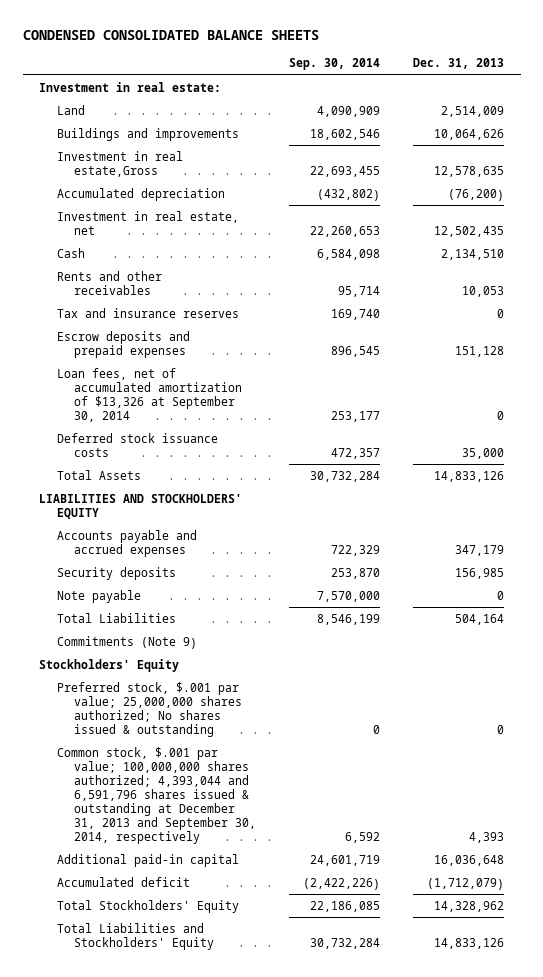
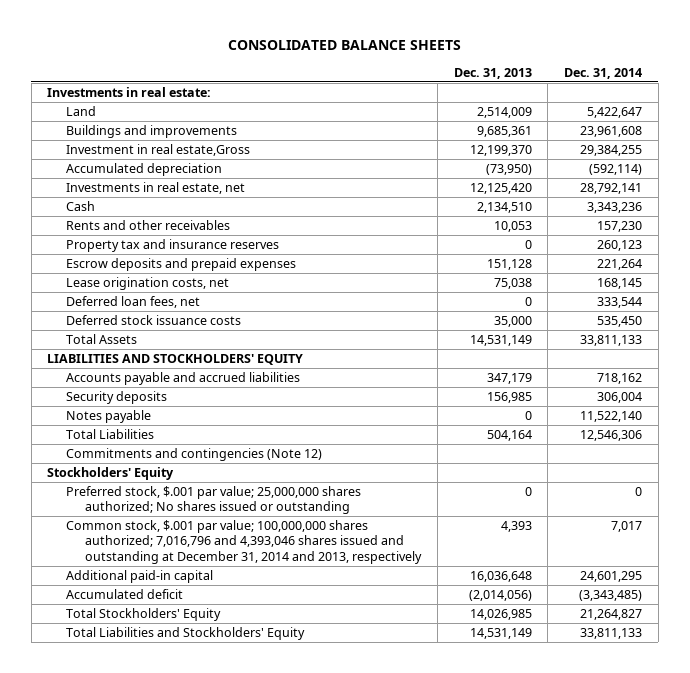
- CONDENSED CONSOLIDATED BALANCE SHEETS
+ CONSOLIDATED BALANCE SHEETS
- | Sep. 30, 2014 | Dec. 31, 2013
+ | Dec. 31, 2013 | Dec. 31, 2014
- Investment in real estate:
+ Investments in real estate:
- Buildings and improvements | 18,602,546 | 10,064,626
- Investment in real estate,Gross | 22,693,455 | 12,578,635
- Accumulated depreciation | (432,802) | (76,200)
- Investment in real estate, net | 22,260,653 | 12,502,435
+ Buildings and improvements | 9,685,361 | 23,961,608
+ Investment in real estate,Gross | 12,199,370 | 29,384,255
+ Accumulated depreciation | (73,950) | (592,114)
+ Investments in real estate, net | 12,125,420 | 28,792,141
- Tax and insurance reserves | 169,740 | 0
+ Property tax and insurance reserves | 0 | 260,123
- Loan fees, net of accumulated amortization of $13,326 at September 30, 2014 | 253,177 | 0
+ Lease origination costs, net | 75,038 | 168,145
+ Deferred loan fees, net | 0 | 333,544
- Total Assets | 30,732,284 | 14,833,126
+ Total Assets | 14,531,149 | 33,811,133
- Accounts payable and accrued expenses | 722,329 | 347,179
+ Accounts payable and accrued liabilities | 347,179 | 718,162
- Note payable | 7,570,000 | 0
+ Notes payable | 0 | 11,522,140
- Commitments (Note 9)
+ Commitments and contingencies (Note 12)
- Preferred stock, $.001 par value; 25,000,000 shares authorized; No shares issued & outstanding | 0 | 0
- Common stock, $.001 par value; 100,000,000 shares authorized; 4,393,044 and 6,591,796 shares issued & outstanding at December 31, 2013 and September 30, 2014, respectively | 6,592 | 4,393
+ Preferred stock, $.001 par value; 25,000,000 shares authorized; No shares issued or outstanding | 0 | 0
+ Common stock, $.001 par value; 100,000,000 shares authorized; 7,016,796 and 4,393,046 shares issued and outstanding at December 31, 2014 and 2013, respectively | 4,393 | 7,017
- Accumulated deficit | (2,422,226) | (1,712,079)
- Total Stockholders' Equity | 22,186,085 | 14,328,962
- Total Liabilities and Stockholders' Equity | 30,732,284 | 14,833,126
+ Accumulated deficit | (2,014,056) | (3,343,485)
+ Total Stockholders' Equity | 14,026,985 | 21,264,827
+ Total Liabilities and Stockholders' Equity | 14,531,149 | 33,811,133

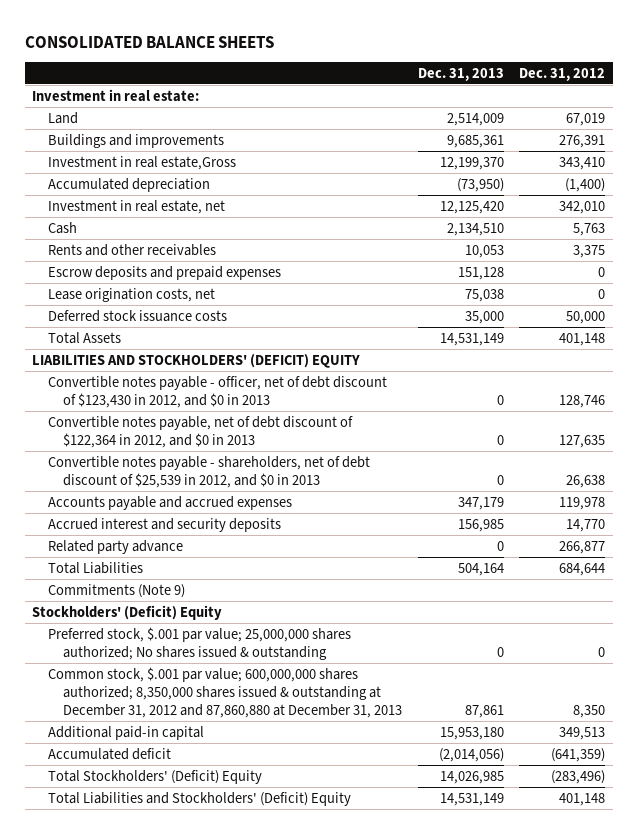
- | Dec. 31, 2013 | Dec. 31, 2014
+ | Dec. 31, 2013 | Dec. 31, 2012
- Investments in real estate:
+ Investment in real estate:
- Investments in real estate, net | 12,125,420 | 28,792,141
+ Investment in real estate, net | 12,125,420 | 342,010
- Property tax and insurance reserves | 0 | 260,123
- Deferred loan fees, net | 0 | 333,544
- LIABILITIES AND STOCKHOLDERS' EQUITY
- Accounts payable and accrued liabilities | 347,179 | 718,162
- Security deposits | 156,985 | 306,004
- Notes payable | 0 | 11,522,140
+ LIABILITIES AND STOCKHOLDERS' (DEFICIT) EQUITY
+ Convertible notes payable - officer, net of debt discount of $123,430 in 2012, and $0 in 2013 | 0 | 128,746
+ Convertible notes payable, net of debt discount of $122,364 in 2012, and $0 in 2013 | 0 | 127,635
+ Convertible notes payable - shareholders, net of debt discount of $25,539 in 2012, and $0 in 2013 | 0 | 26,638
+ Accounts payable and accrued expenses | 347,179 | 119,978
+ Accrued interest and security deposits | 156,985 | 14,770
+ Related party advance | 0 | 266,877
- Commitments and contingencies (Note 12)
- Stockholders' Equity
- Preferred stock, $.001 par value; 25,000,000 shares authorized; No shares issued or outstanding | 0 | 0
- Common stock, $.001 par value; 100,000,000 shares authorized; 7,016,796 and 4,393,046 shares issued and outstanding at December 31, 2014 and 2013, respectively | 4,393 | 7,017
- Additional paid-in capital | 16,036,648 | 24,601,295
+ Commitments (Note 9)
+ Stockholders' (Deficit) Equity
+ Preferred stock, $.001 par value; 25,000,000 shares authorized; No shares issued & outstanding | 0 | 0
+ Common stock, $.001 par value; 600,000,000 shares authorized; 8,350,000 shares issued & outstanding at December 31, 2012 and 87,860,880 at December 31, 2013 | 87,861 | 8,350
+ Additional paid-in capital | 15,953,180 | 349,513
- Total Stockholders' Equity | 14,026,985 | 21,264,827
- Total Liabilities and Stockholders' Equity | 14,531,149 | 33,811,133
+ Total Stockholders' (Deficit) Equity | 14,026,985 | (283,496)
+ Total Liabilities and Stockholders' (Deficit) Equity | 14,531,149 | 401,148

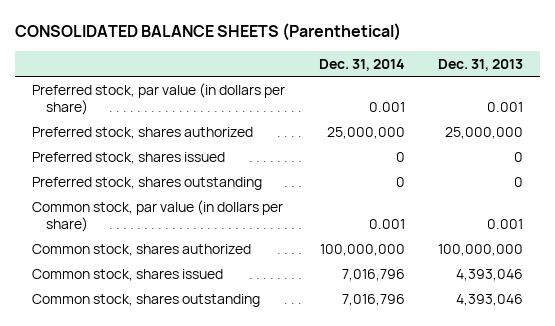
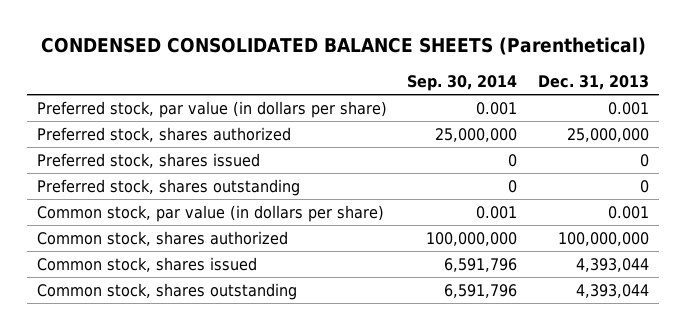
- CONSOLIDATED BALANCE SHEETS (Parenthetical)
+ CONDENSED CONSOLIDATED BALANCE SHEETS (Parenthetical)
- | Dec. 31, 2014 | Dec. 31, 2013
+ | Sep. 30, 2014 | Dec. 31, 2013
- Common stock, shares issued | 7,016,796 | 4,393,046
- Common stock, shares outstanding | 7,016,796 | 4,393,046
+ Common stock, shares issued | 6,591,796 | 4,393,044
+ Common stock, shares outstanding | 6,591,796 | 4,393,044

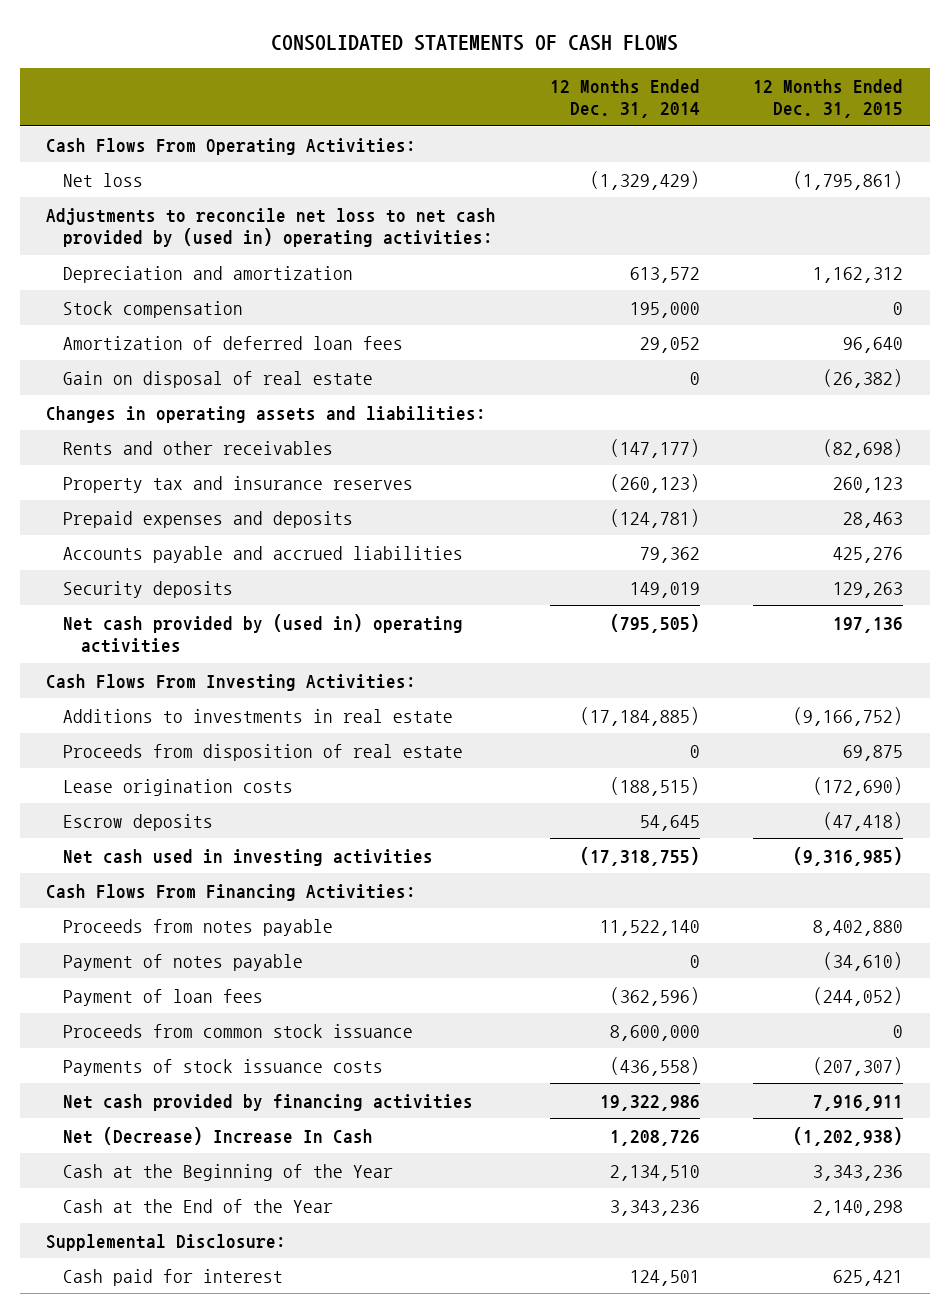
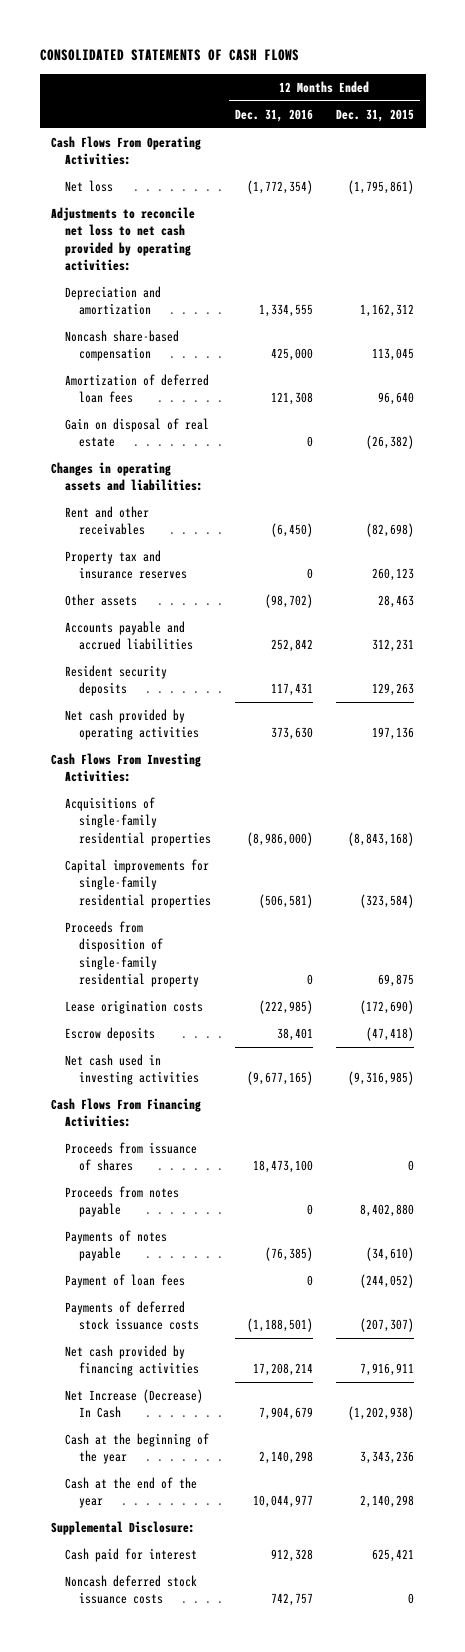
- | 12 Months Ended Dec. 31, 2014 | 12 Months Ended Dec. 31, 2015
+ | 12 Months Ended Dec. 31, 2016 | 12 Months Ended Dec. 31, 2015
- Adjustments to reconcile net loss to net cash provided by (used in) operating activities:
+ Adjustments to reconcile net loss to net cash provided by operating activities:
- Stock compensation | 195,000 | 0
+ Noncash share-based compensation | 425,000 | 113,045
- Rents and other receivables | (147,177) | (82,698)
+ Rent and other receivables | (6,450) | (82,698)
- Prepaid expenses and deposits | (124,781) | 28,463
- Accounts payable and accrued liabilities | 79,362 | 425,276
- Security deposits | 149,019 | 129,263
- Net cash provided by (used in) operating activities | (795,505) | 197,136
+ Other assets | (98,702) | 28,463
+ Accounts payable and accrued liabilities | 252,842 | 312,231
+ Resident security deposits | 117,431 | 129,263
+ Net cash provided by operating activities | 373,630 | 197,136
- Additions to investments in real estate | (17,184,885) | (9,166,752)
- Proceeds from disposition of real estate | 0 | 69,875
+ Acquisitions of single-family residential properties | (8,986,000) | (8,843,168)
+ Capital improvements for single-family residential properties | (506,581) | (323,584)
+ Proceeds from disposition of single-family residential property | 0 | 69,875
+ Proceeds from issuance of shares | 18,473,100 | 0
- Payment of notes payable | 0 | (34,610)
+ Payments of notes payable | (76,385) | (34,610)
- Proceeds from common stock issuance | 8,600,000 | 0
- Payments of stock issuance costs | (436,558) | (207,307)
+ Payments of deferred stock issuance costs | (1,188,501) | (207,307)
- Net (Decrease) Increase In Cash | 1,208,726 | (1,202,938)
- Cash at the Beginning of the Year | 2,134,510 | 3,343,236
- Cash at the End of the Year | 3,343,236 | 2,140,298
+ Net Increase (Decrease) In Cash | 7,904,679 | (1,202,938)
+ Cash at the beginning of the year | 2,140,298 | 3,343,236
+ Cash at the end of the year | 10,044,977 | 2,140,298
+ Noncash deferred stock issuance costs | 742,757 | 0

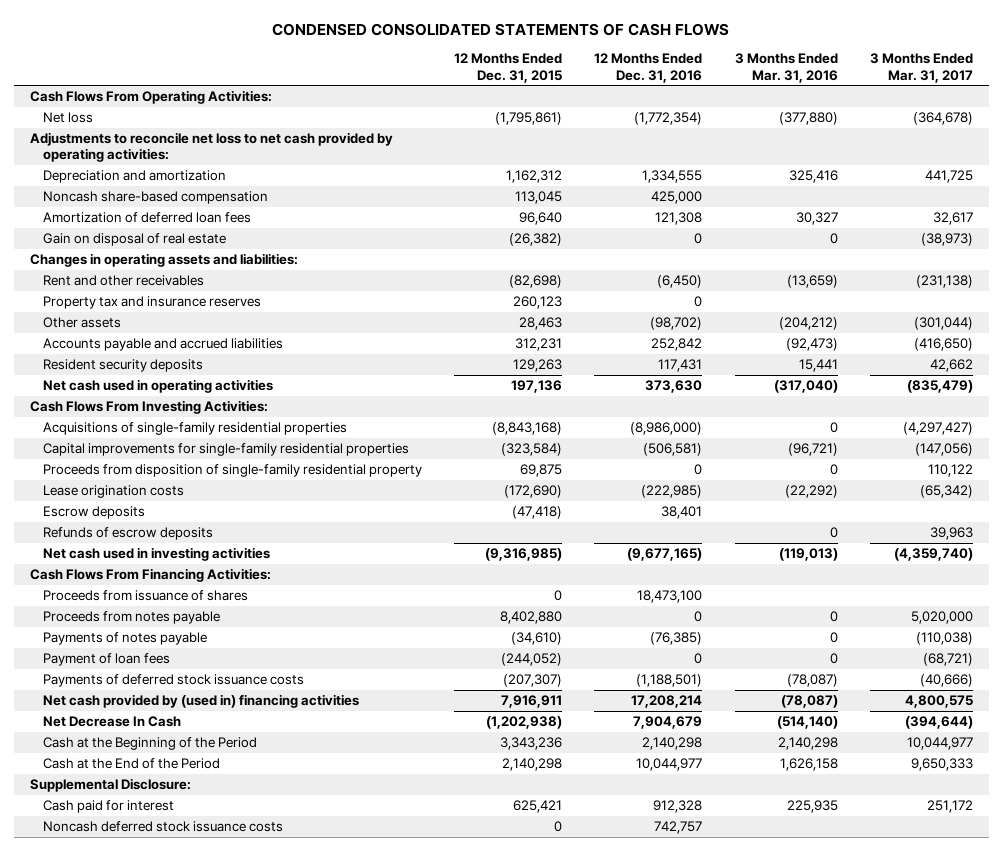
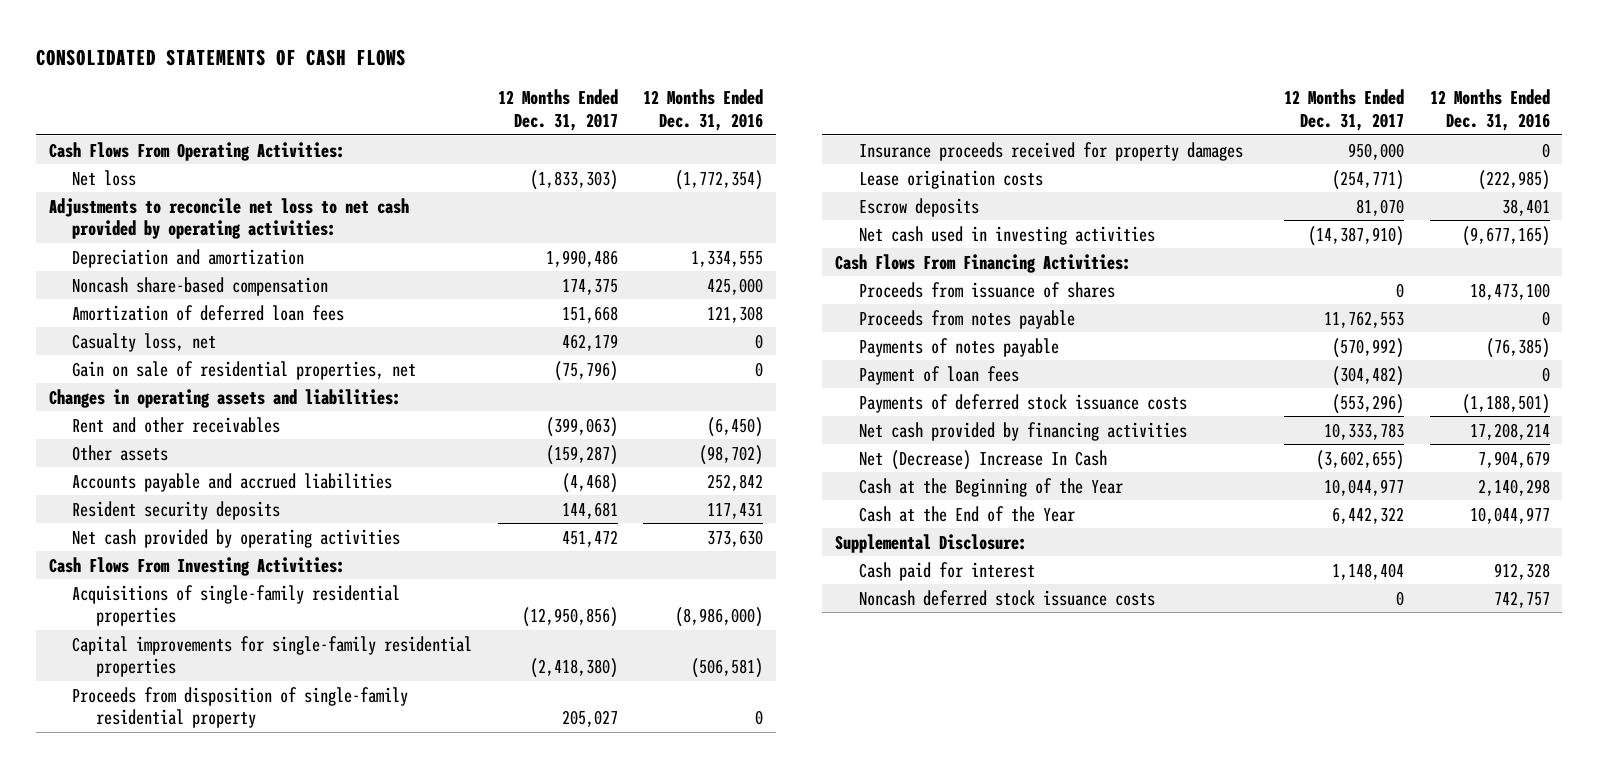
- CONDENSED CONSOLIDATED STATEMENTS OF CASH FLOWS
+ CONSOLIDATED STATEMENTS OF CASH FLOWS
- | 12 Months Ended Dec. 31, 2015 | 12 Months Ended Dec. 31, 2016 | 3 Months Ended Mar. 31, 2016 | 3 Months Ended Mar. 31, 2017
+ | 12 Months Ended Dec. 31, 2017 | 12 Months Ended Dec. 31, 2016
- Gain on disposal of real estate | (26,382) | 0 | 0 | (38,973)
+ Casualty loss, net | 462,179 | 0
+ Gain on sale of residential properties, net | (75,796) | 0
- Property tax and insurance reserves | 260,123 | 0 | |
- Net cash used in operating activities | 197,136 | 373,630 | (317,040) | (835,479)
+ Net cash provided by operating activities | 451,472 | 373,630
+ Insurance proceeds received for property damages | 950,000 | 0
- Refunds of escrow deposits | | | 0 | 39,963
- Net cash provided by (used in) financing activities | 7,916,911 | 17,208,214 | (78,087) | 4,800,575
- Net Decrease In Cash | (1,202,938) | 7,904,679 | (514,140) | (394,644)
- Cash at the Beginning of the Period | 3,343,236 | 2,140,298 | 2,140,298 | 10,044,977
- Cash at the End of the Period | 2,140,298 | 10,044,977 | 1,626,158 | 9,650,333
+ Net cash provided by financing activities | 10,333,783 | 17,208,214
+ Net (Decrease) Increase In Cash | (3,602,655) | 7,904,679
+ Cash at the Beginning of the Year | 10,044,977 | 2,140,298
+ Cash at the End of the Year | 6,442,322 | 10,044,977

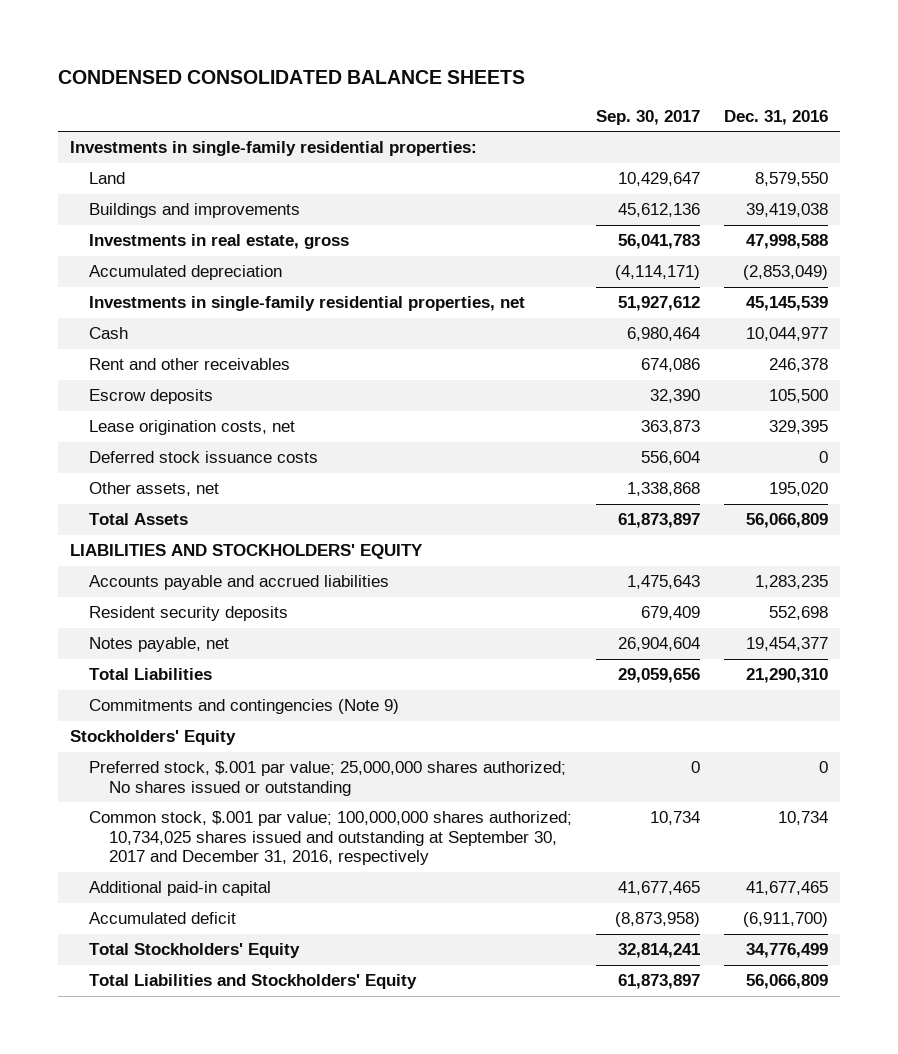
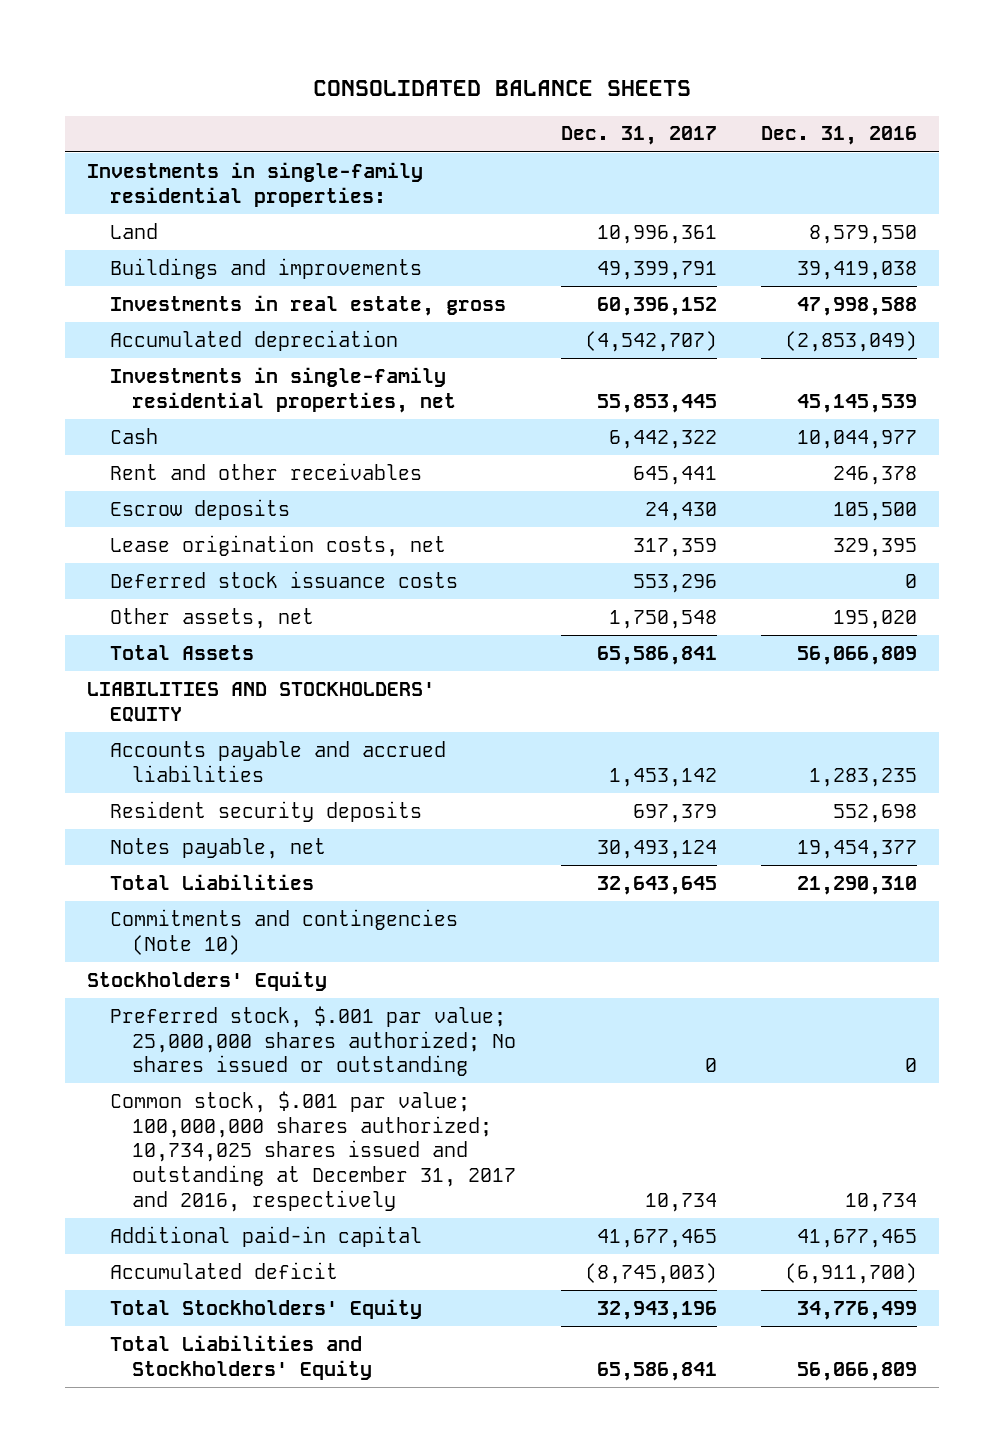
- CONDENSED CONSOLIDATED BALANCE SHEETS
+ CONSOLIDATED BALANCE SHEETS
- | Sep. 30, 2017 | Dec. 31, 2016
+ | Dec. 31, 2017 | Dec. 31, 2016
- Commitments and contingencies (Note 9)
+ Commitments and contingencies (Note 10)
- Common stock, $.001 par value; 100,000,000 shares authorized; 10,734,025 shares issued and outstanding at September 30, 2017 and December 31, 2016, respectively | 10,734 | 10,734
+ Common stock, $.001 par value; 100,000,000 shares authorized; 10,734,025 shares issued and outstanding at December 31, 2017 and 2016, respectively | 10,734 | 10,734

